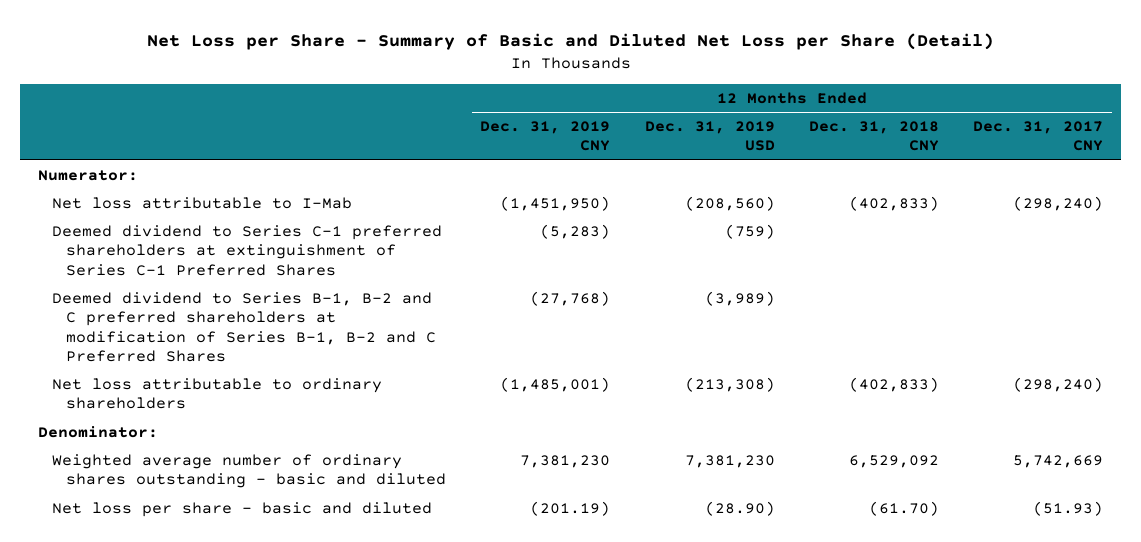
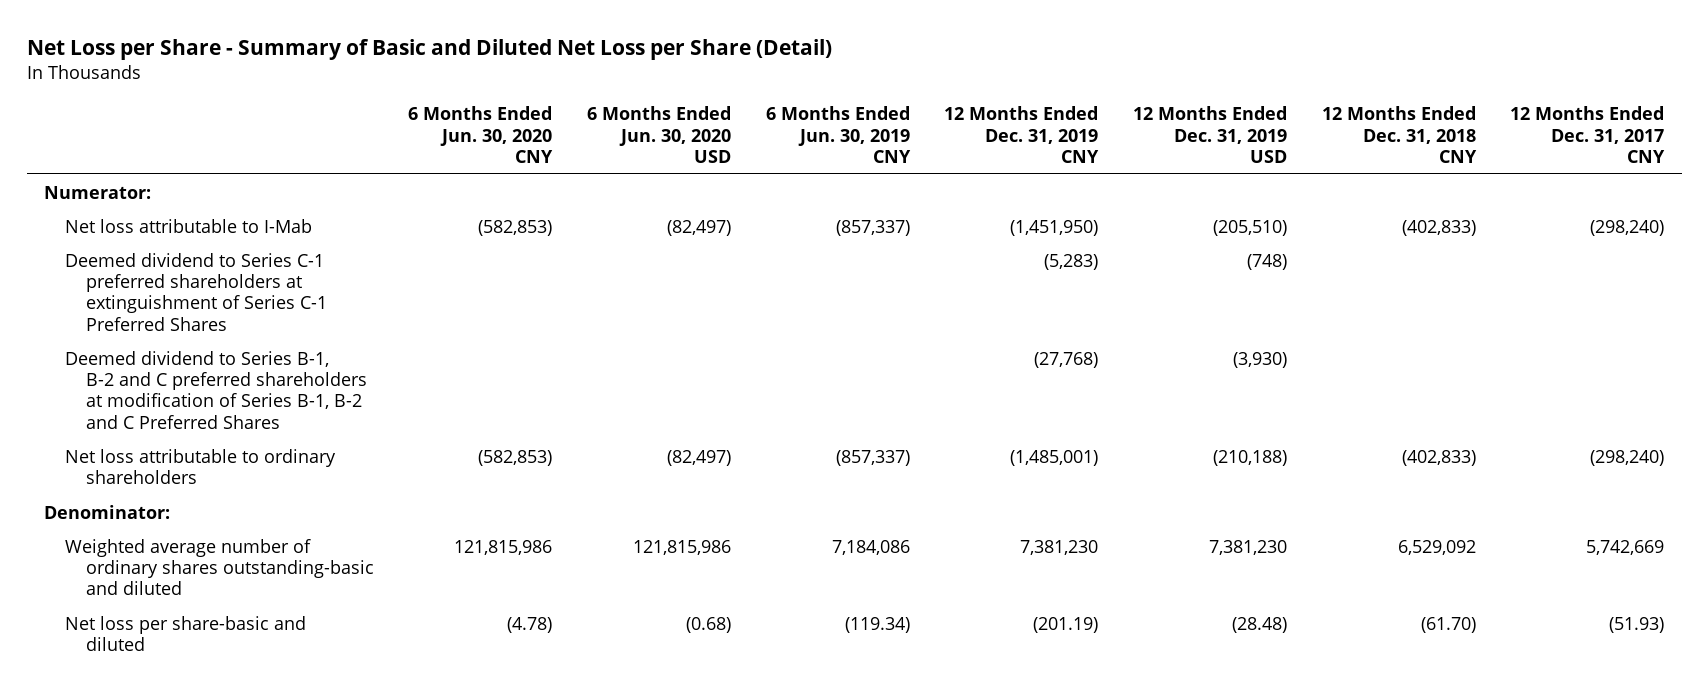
- | 12 Months Ended Dec. 31, 2019 CNY | 12 Months Ended Dec. 31, 2019 USD | 12 Months Ended Dec. 31, 2018 CNY | 12 Months Ended Dec. 31, 2017 CNY
+ | 6 Months Ended Jun. 30, 2020 CNY | 6 Months Ended Jun. 30, 2020 USD | 6 Months Ended Jun. 30, 2019 CNY | 12 Months Ended Dec. 31, 2019 CNY | 12 Months Ended Dec. 31, 2019 USD | 12 Months Ended Dec. 31, 2018 CNY | 12 Months Ended Dec. 31, 2017 CNY
- Net loss attributable to I-Mab | (1,451,950) | (208,560) | (402,833) | (298,240)
- Deemed dividend to Series C-1 preferred shareholders at extinguishment of Series C-1 Preferred Shares | (5,283) | (759) | |
- Deemed dividend to Series B-1, B-2 and C preferred shareholders at modification of Series B-1, B-2 and C Preferred Shares | (27,768) | (3,989) | |
- Net loss attributable to ordinary shareholders | (1,485,001) | (213,308) | (402,833) | (298,240)
+ Net loss attributable to I-Mab | (582,853) | (82,497) | (857,337) | (1,451,950) | (205,510) | (402,833) | (298,240)
+ Deemed dividend to Series C-1 preferred shareholders at extinguishment of Series C-1 Preferred Shares | | | | (5,283) | (748) | |
+ Deemed dividend to Series B-1, B-2 and C preferred shareholders at modification of Series B-1, B-2 and C Preferred Shares | | | | (27,768) | (3,930) | |
+ Net loss attributable to ordinary shareholders | (582,853) | (82,497) | (857,337) | (1,485,001) | (210,188) | (402,833) | (298,240)
- Weighted average number of ordinary shares outstanding - basic and diluted | 7,381,230 | 7,381,230 | 6,529,092 | 5,742,669
- Net loss per share - basic and diluted | (201.19) | (28.90) | (61.70) | (51.93)
+ Weighted average number of ordinary shares outstanding-basic and diluted | 121,815,986 | 121,815,986 | 7,184,086 | 7,381,230 | 7,381,230 | 6,529,092 | 5,742,669
+ Net loss per share-basic and diluted | (4.78) | (0.68) | (119.34) | (201.19) | (28.48) | (61.70) | (51.93)

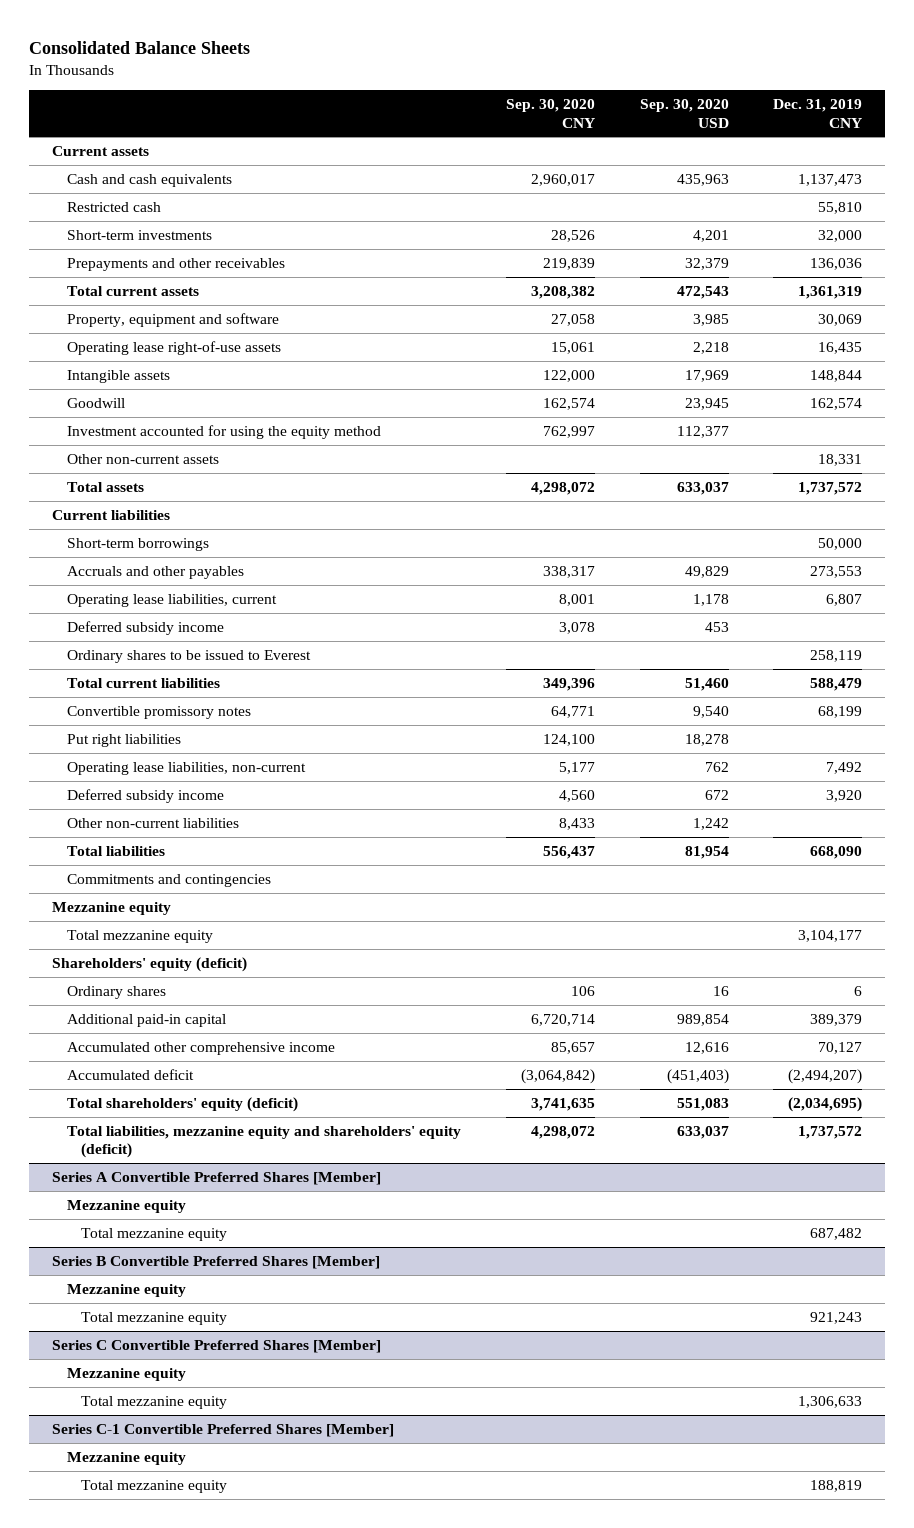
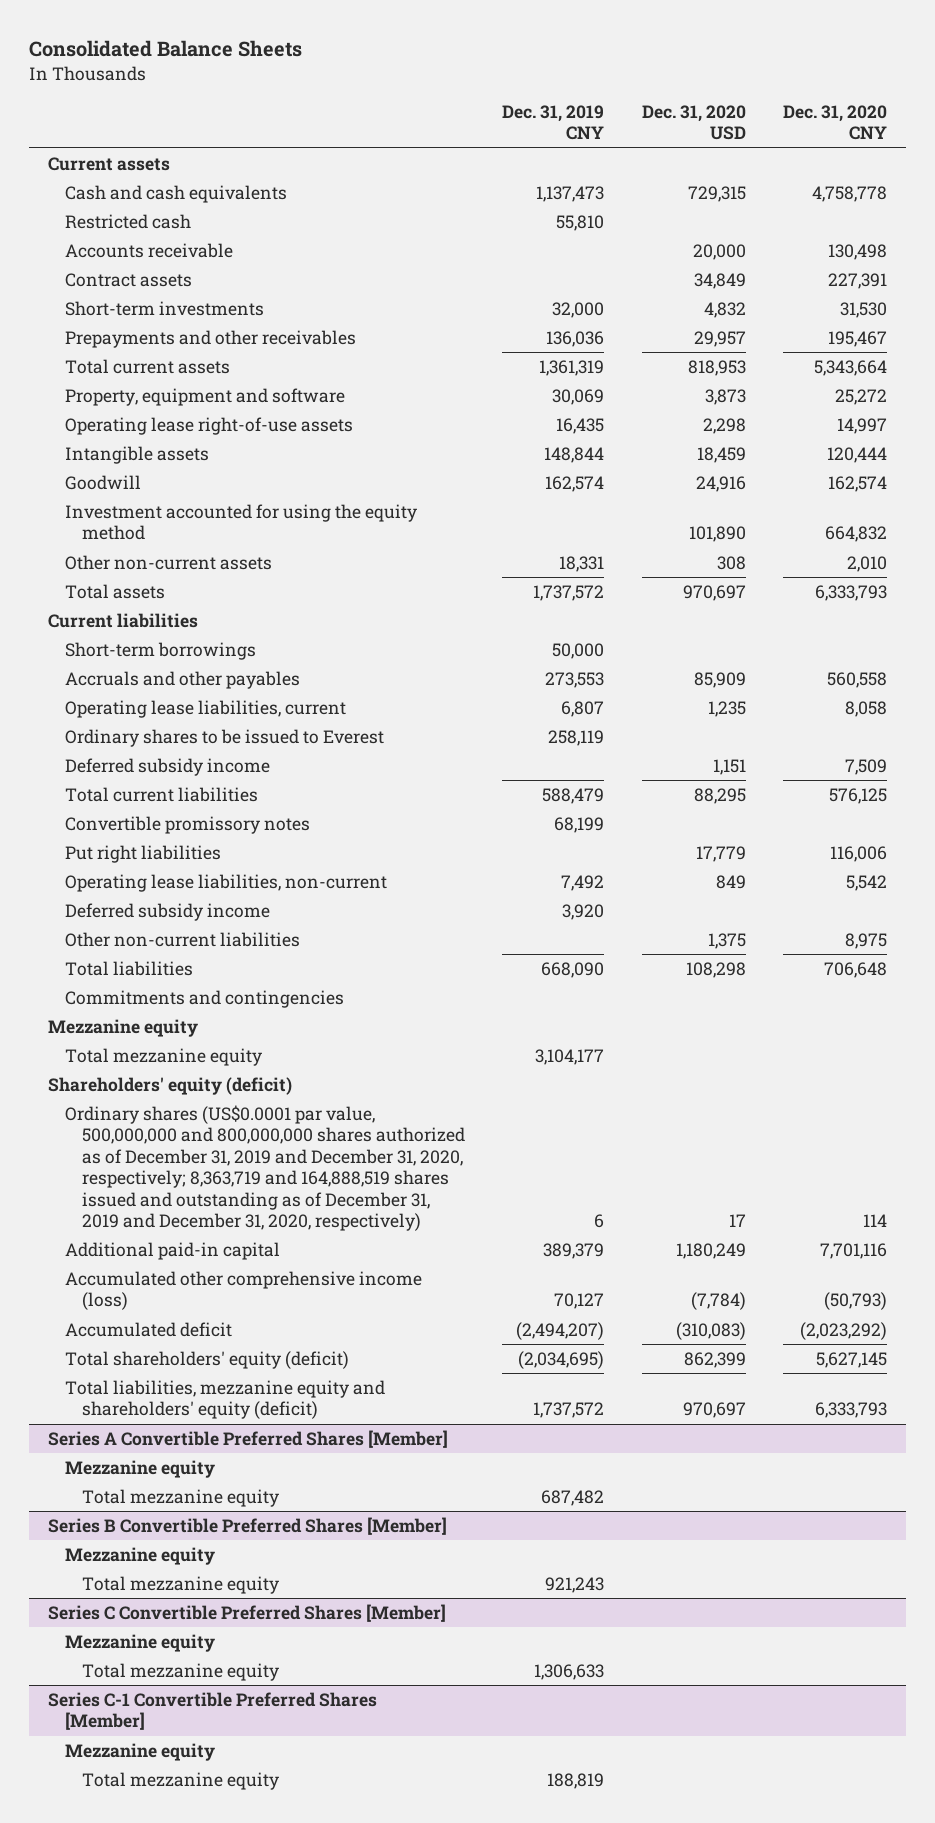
- | Sep. 30, 2020 CNY | Sep. 30, 2020 USD | Dec. 31, 2019 CNY
+ | Dec. 31, 2019 CNY | Dec. 31, 2020 USD | Dec. 31, 2020 CNY
+ Accounts receivable | | 20,000 | 130,498
+ Contract assets | | 34,849 | 227,391
moved down: Deferred subsidy income | | 1,151 | 7,509
- Ordinary shares | 106 | 16 | 6
+ Ordinary shares (US$0.0001 par value, 500,000,000 and 800,000,000 shares authorized as of December 31, 2019 and December 31, 2020, respectively; 8,363,719 and 164,888,519 shares issued and outstanding as of December 31, 2019 and December 31, 2020, respectively) | 6 | 17 | 114
- Accumulated other comprehensive income | 85,657 | 12,616 | 70,127
+ Accumulated other comprehensive income (loss) | 70,127 | (7,784) | (50,793)

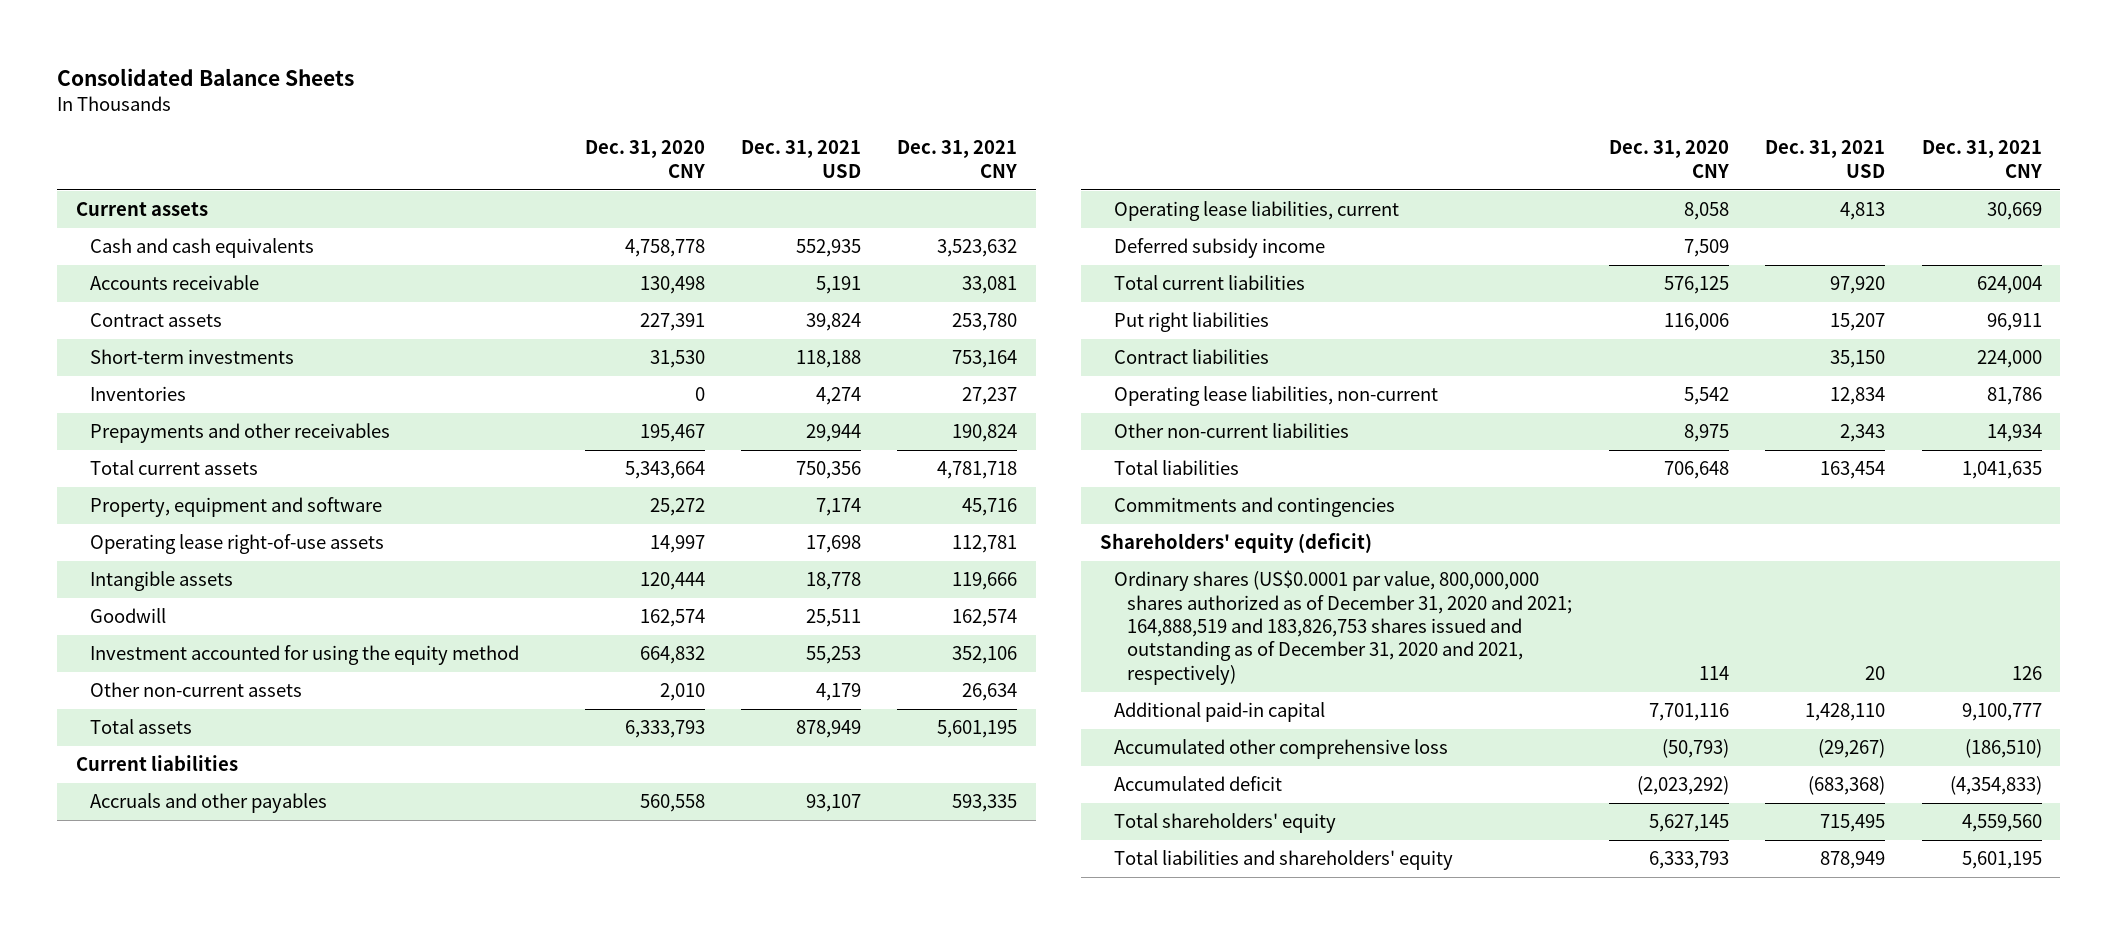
- | Dec. 31, 2019 CNY | Dec. 31, 2020 USD | Dec. 31, 2020 CNY
+ | Dec. 31, 2020 CNY | Dec. 31, 2021 USD | Dec. 31, 2021 CNY
- Restricted cash | 55,810 | |
+ Inventories | 0 | 4,274 | 27,237
- Short-term borrowings | 50,000 | |
- Ordinary shares to be issued to Everest | 258,119 | |
- Convertible promissory notes | 68,199 | |
+ Contract liabilities | | 35,150 | 224,000
- Deferred subsidy income | 3,920 | |
- Mezzanine equity
- Total mezzanine equity | 3,104,177 | |
- Ordinary shares (US$0.0001 par value, 500,000,000 and 800,000,000 shares authorized as of December 31, 2019 and December 31, 2020, respectively; 8,363,719 and 164,888,519 shares issued and outstanding as of December 31, 2019 and December 31, 2020, respectively) | 6 | 17 | 114
+ Ordinary shares (US$0.0001 par value, 800,000,000 shares authorized as of December 31, 2020 and 2021; 164,888,519 and 183,826,753 shares issued and outstanding as of December 31, 2020 and 2021, respectively) | 114 | 20 | 126
- Accumulated other comprehensive income (loss) | 70,127 | (7,784) | (50,793)
+ Accumulated other comprehensive loss | (50,793) | (29,267) | (186,510)
- Total shareholders' equity (deficit) | (2,034,695) | 862,399 | 5,627,145
- Total liabilities, mezzanine equity and shareholders' equity (deficit) | 1,737,572 | 970,697 | 6,333,793
- Series A Convertible Preferred Shares [Member]
- Mezzanine equity
- Total mezzanine equity | 687,482 | |
- Series B Convertible Preferred Shares [Member]
- Mezzanine equity
- Total mezzanine equity | 921,243 | |
- Series C Convertible Preferred Shares [Member]
- Mezzanine equity
- Total mezzanine equity | 1,306,633 | |
- Series C-1 Convertible Preferred Shares [Member]
- Mezzanine equity
- Total mezzanine equity | 188,819 | |
+ Total shareholders' equity | 5,627,145 | 715,495 | 4,559,560
+ Total liabilities and shareholders' equity | 6,333,793 | 878,949 | 5,601,195

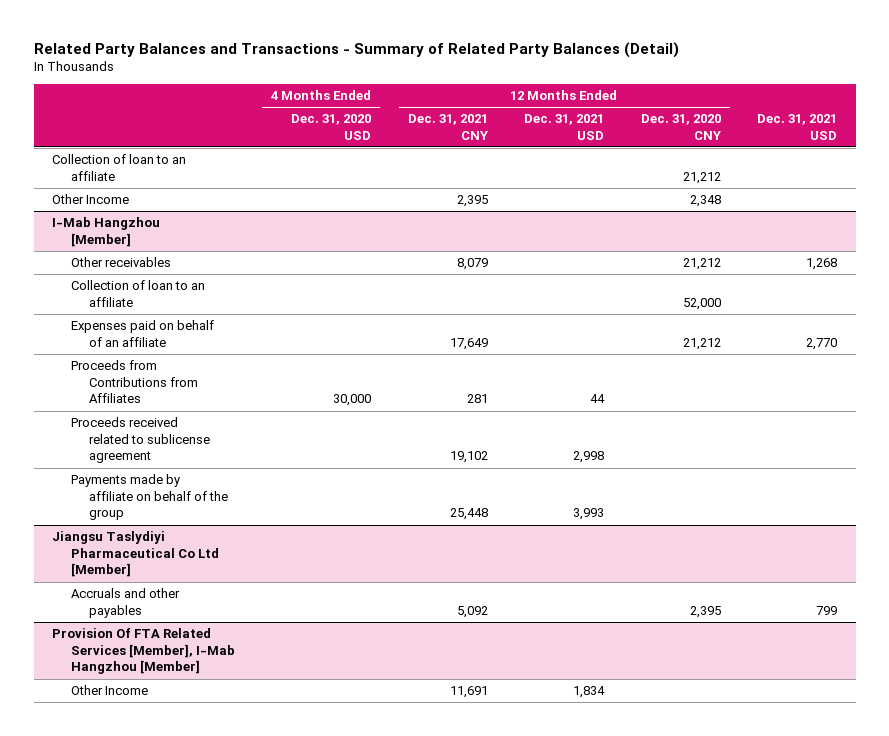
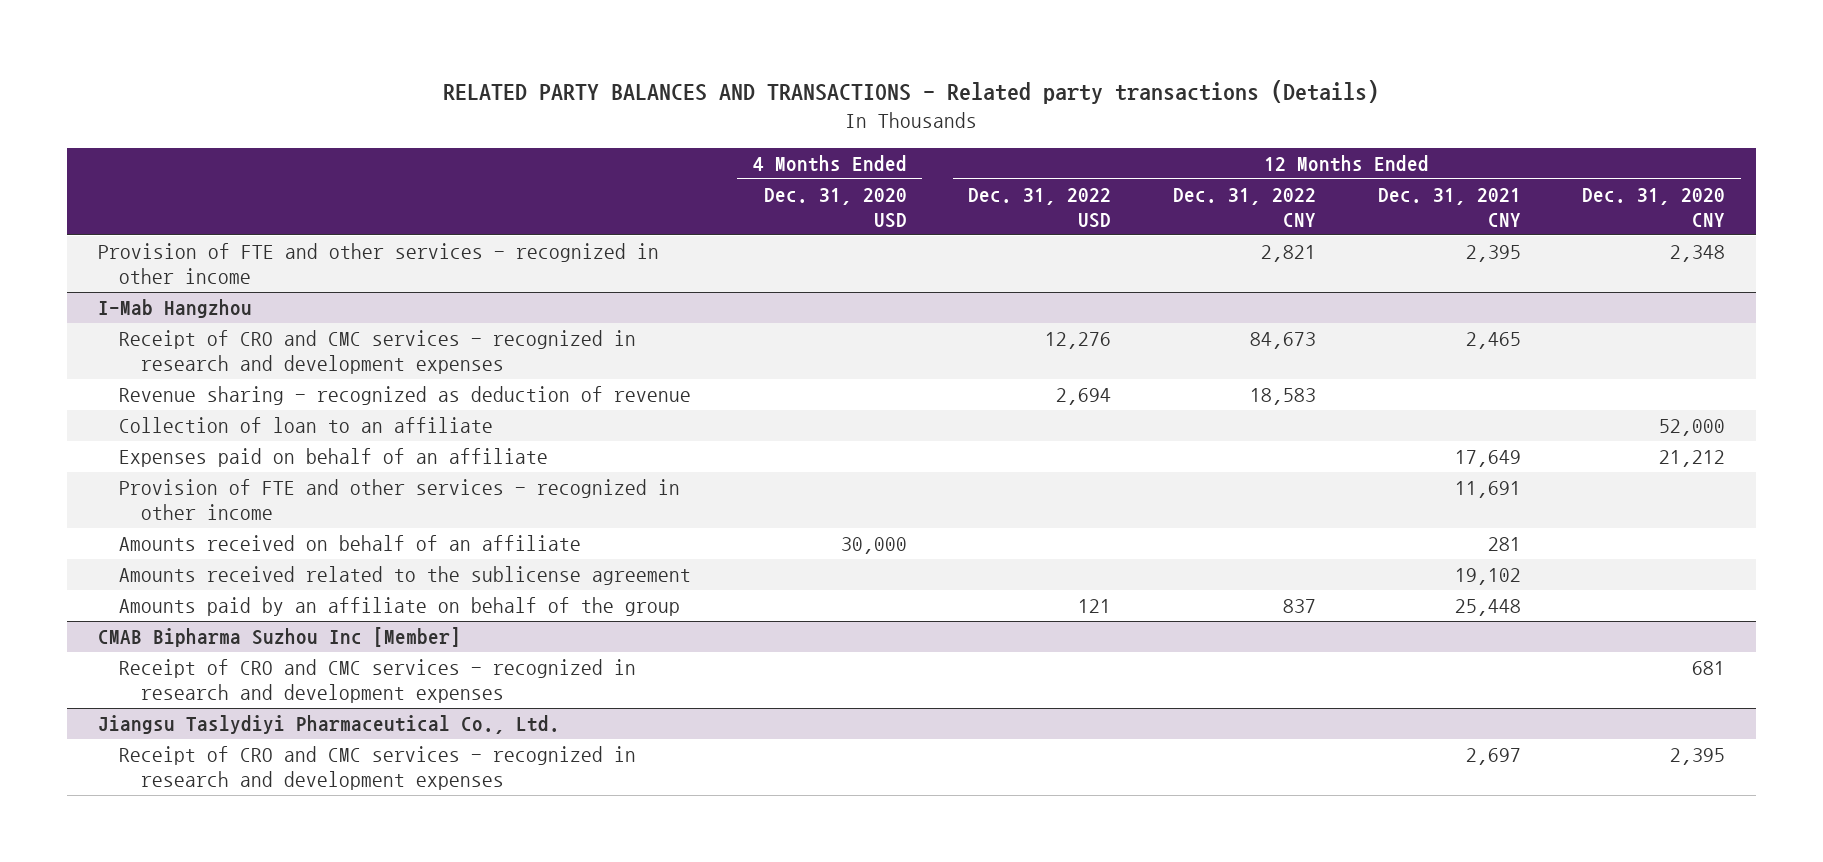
- Related Party Balances and Transactions - Summary of Related Party Balances (Detail)
+ RELATED PARTY BALANCES AND TRANSACTIONS - Related party transactions (Details)
- | 4 Months Ended Dec. 31, 2020 USD | 12 Months Ended Dec. 31, 2021 CNY | 12 Months Ended Dec. 31, 2021 USD | 12 Months Ended Dec. 31, 2020 CNY | Dec. 31, 2021 USD
+ | 4 Months Ended Dec. 31, 2020 USD | 12 Months Ended Dec. 31, 2022 USD | 12 Months Ended Dec. 31, 2022 CNY | 12 Months Ended Dec. 31, 2021 CNY | 12 Months Ended Dec. 31, 2020 CNY
- Collection of loan to an affiliate | | | | 21,212 |
- Other Income | | 2,395 | | 2,348 |
- I-Mab Hangzhou [Member]
- Other receivables | | 8,079 | | 21,212 | 1,268
+ Provision of FTE and other services - recognized in other income | | | 2,821 | 2,395 | 2,348
+ I-Mab Hangzhou
+ Receipt of CRO and CMC services - recognized in research and development expenses | | 12,276 | 84,673 | 2,465 |
+ Revenue sharing - recognized as deduction of revenue | | 2,694 | 18,583 | |
- Proceeds from Contributions from Affiliates | 30,000 | 281 | 44 | |
- Proceeds received related to sublicense agreement | | 19,102 | 2,998 | |
- Payments made by affiliate on behalf of the group | | 25,448 | 3,993 | |
- Jiangsu Taslydiyi Pharmaceutical Co Ltd [Member]
- Accruals and other payables | | 5,092 | | 2,395 | 799
- Provision Of FTA Related Services [Member], I-Mab Hangzhou [Member]
- Other Income | | 11,691 | 1,834 | |
+ Provision of FTE and other services - recognized in other income | | | | 11,691 |
+ Amounts received on behalf of an affiliate | 30,000 | | | 281 |
+ Amounts received related to the sublicense agreement | | | | 19,102 |
+ Amounts paid by an affiliate on behalf of the group | | 121 | 837 | 25,448 |
+ CMAB Bipharma Suzhou Inc [Member]
+ Receipt of CRO and CMC services - recognized in research and development expenses | | | | | 681
+ Jiangsu Taslydiyi Pharmaceutical Co., Ltd.
+ Receipt of CRO and CMC services - recognized in research and development expenses | | | | 2,697 | 2,395

